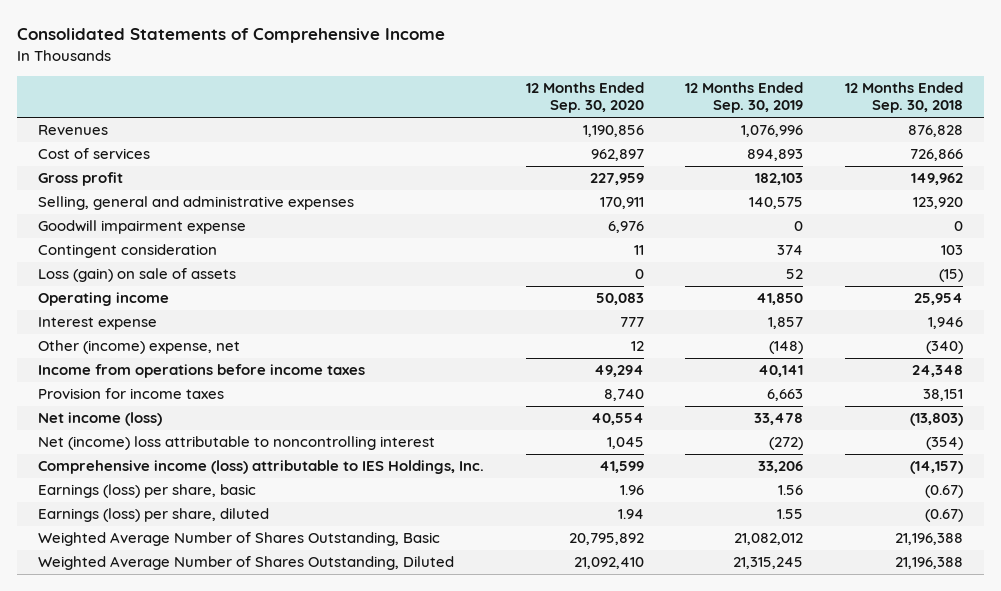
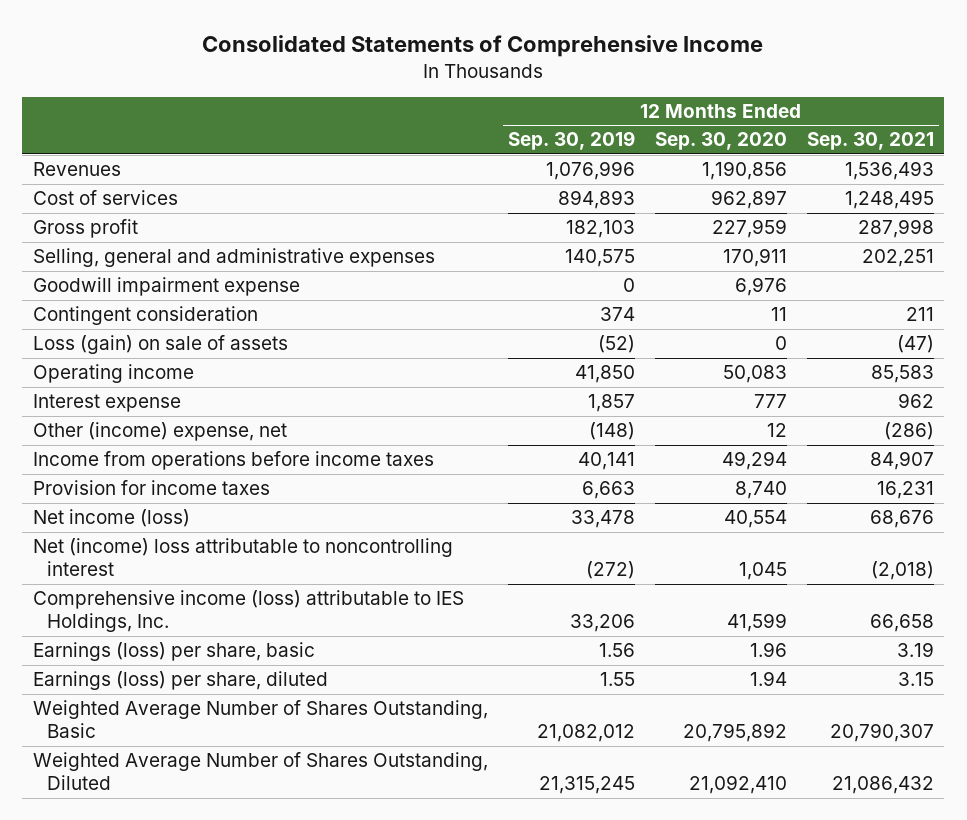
- | 12 Months Ended Sep. 30, 2020 | 12 Months Ended Sep. 30, 2019 | 12 Months Ended Sep. 30, 2018
+ | 12 Months Ended Sep. 30, 2019 | 12 Months Ended Sep. 30, 2020 | 12 Months Ended Sep. 30, 2021
- Loss (gain) on sale of assets | 0 | 52 | (15)
+ Loss (gain) on sale of assets | (52) | 0 | (47)

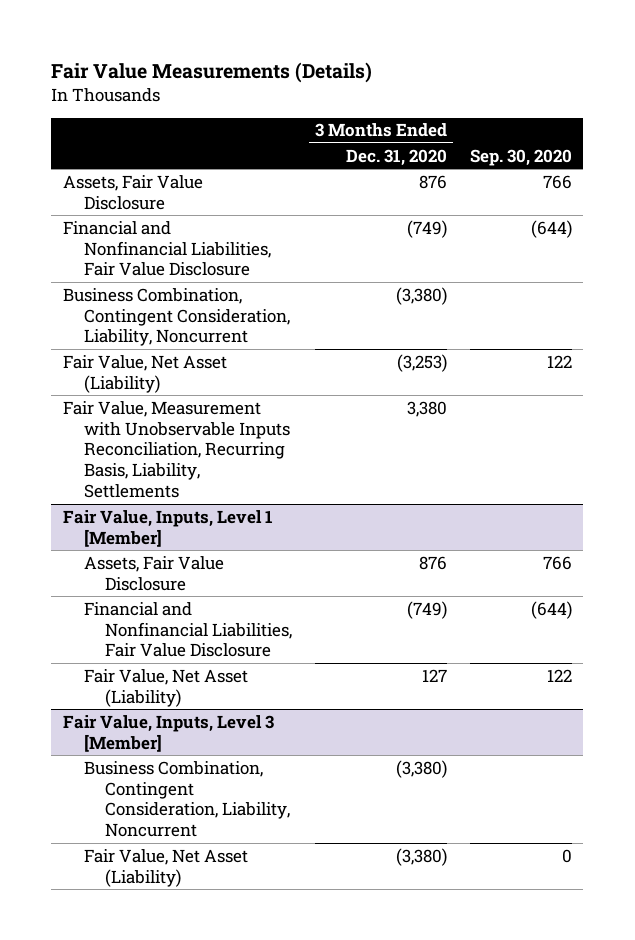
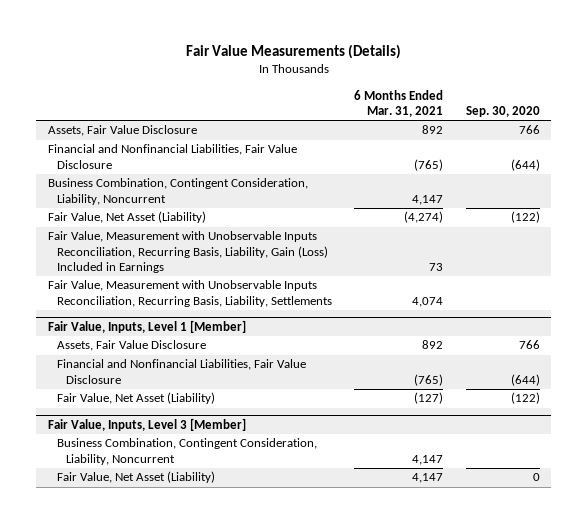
- | 3 Months Ended Dec. 31, 2020 | Sep. 30, 2020
+ | 6 Months Ended Mar. 31, 2021 | Sep. 30, 2020
- Fair Value, Net Asset (Liability) | (3,253) | 122
+ Fair Value, Net Asset (Liability) | (4,274) | (122)
+ Fair Value, Measurement with Unobservable Inputs Reconciliation, Recurring Basis, Liability, Gain (Loss) Included in Earnings | 73 |
@ Fair Value, Inputs, Level 1 [Member]
- Fair Value, Net Asset (Liability) | 127 | 122
+ Fair Value, Net Asset (Liability) | (127) | (122)

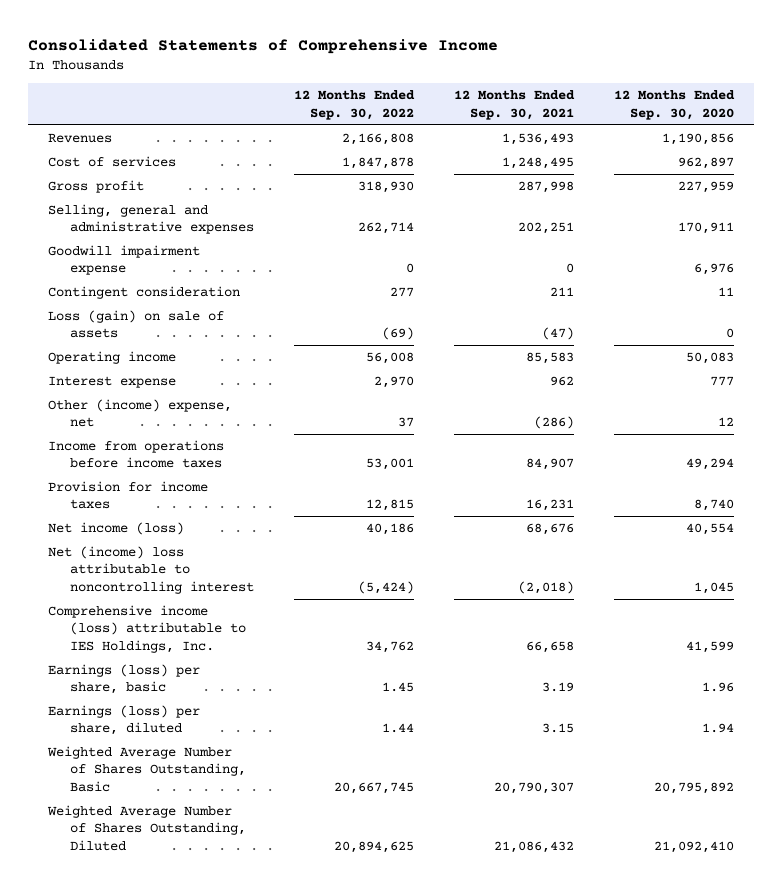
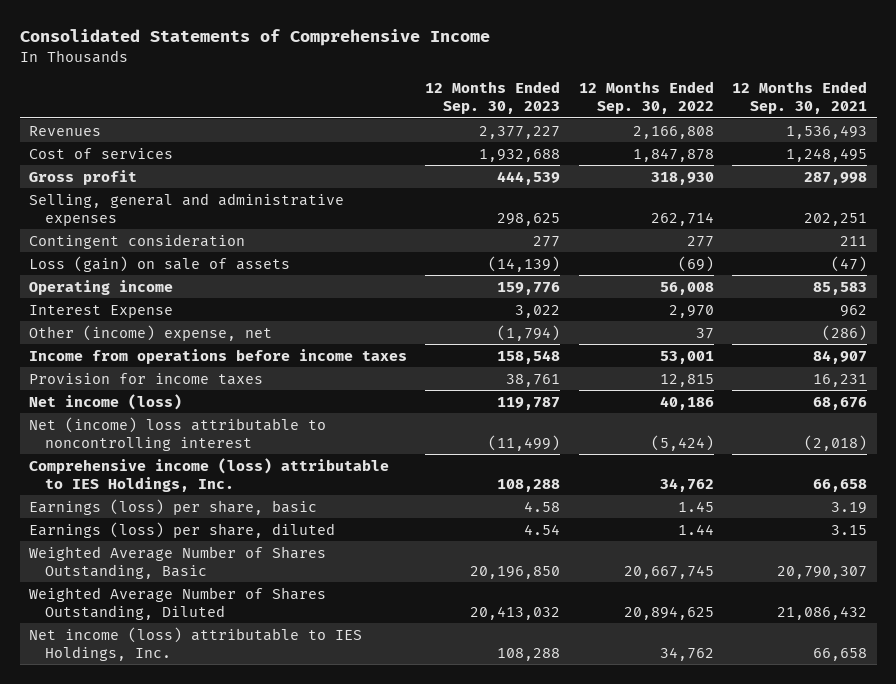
- | 12 Months Ended Sep. 30, 2022 | 12 Months Ended Sep. 30, 2021 | 12 Months Ended Sep. 30, 2020
+ | 12 Months Ended Sep. 30, 2023 | 12 Months Ended Sep. 30, 2022 | 12 Months Ended Sep. 30, 2021
- Goodwill impairment expense | 0 | 0 | 6,976
- Interest expense | 2,970 | 962 | 777
+ Interest Expense | 3,022 | 2,970 | 962
+ Net income (loss) attributable to IES Holdings, Inc. | 108,288 | 34,762 | 66,658

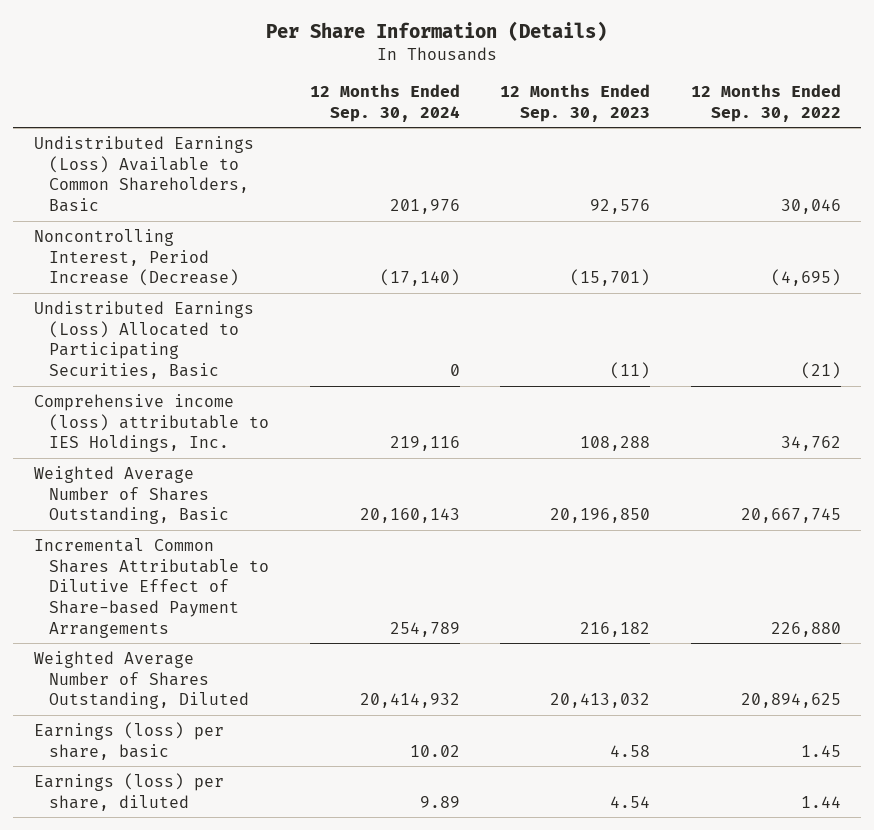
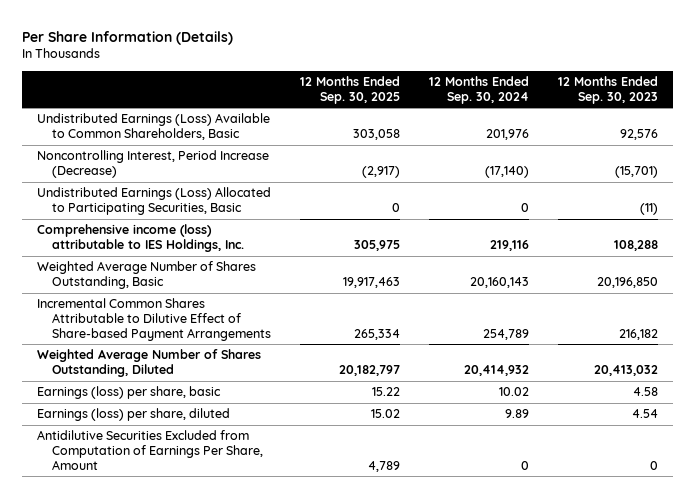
- | 12 Months Ended Sep. 30, 2024 | 12 Months Ended Sep. 30, 2023 | 12 Months Ended Sep. 30, 2022
+ | 12 Months Ended Sep. 30, 2025 | 12 Months Ended Sep. 30, 2024 | 12 Months Ended Sep. 30, 2023
+ Antidilutive Securities Excluded from Computation of Earnings Per Share, Amount | 4,789 | 0 | 0

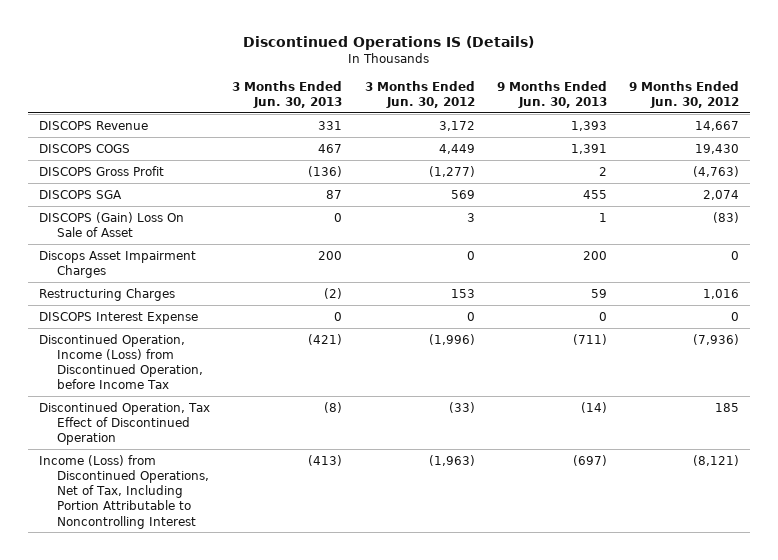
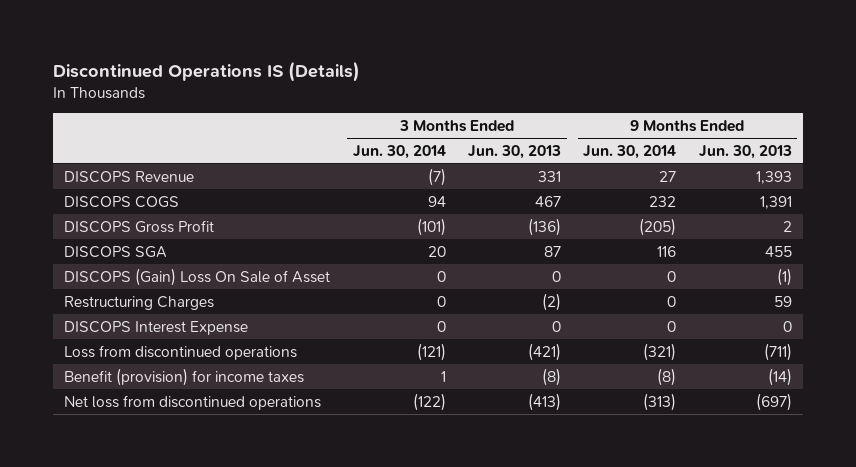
- | 3 Months Ended Jun. 30, 2013 | 3 Months Ended Jun. 30, 2012 | 9 Months Ended Jun. 30, 2013 | 9 Months Ended Jun. 30, 2012
+ | 3 Months Ended Jun. 30, 2014 | 3 Months Ended Jun. 30, 2013 | 9 Months Ended Jun. 30, 2014 | 9 Months Ended Jun. 30, 2013
- DISCOPS (Gain) Loss On Sale of Asset | 0 | 3 | 1 | (83)
- Discops Asset Impairment Charges | 200 | 0 | 200 | 0
+ DISCOPS (Gain) Loss On Sale of Asset | 0 | 0 | 0 | (1)
- Discontinued Operation, Income (Loss) from Discontinued Operation, before Income Tax | (421) | (1,996) | (711) | (7,936)
- Discontinued Operation, Tax Effect of Discontinued Operation | (8) | (33) | (14) | 185
- Income (Loss) from Discontinued Operations, Net of Tax, Including Portion Attributable to Noncontrolling Interest | (413) | (1,963) | (697) | (8,121)
+ Loss from discontinued operations | (121) | (421) | (321) | (711)
+ Benefit (provision) for income taxes | 1 | (8) | (8) | (14)
+ Net loss from discontinued operations | (122) | (413) | (313) | (697)

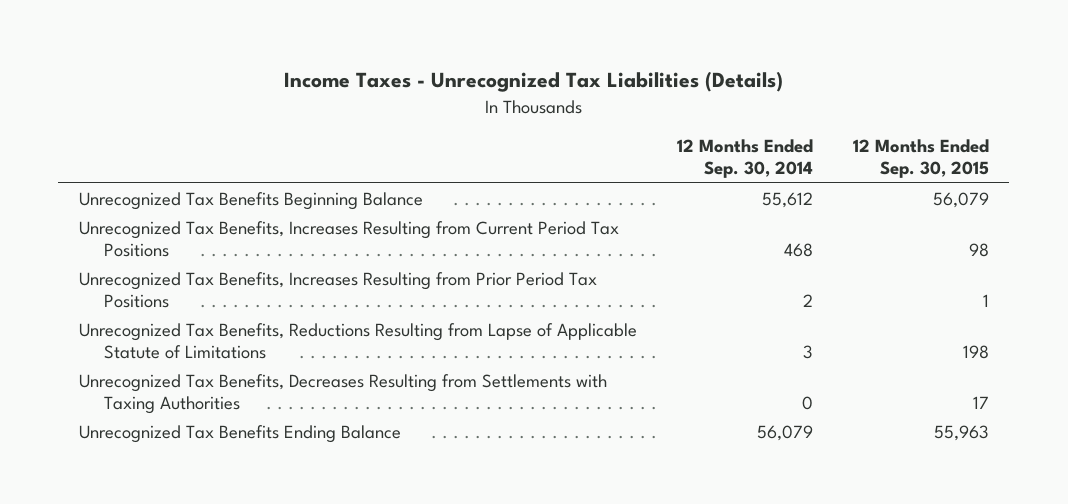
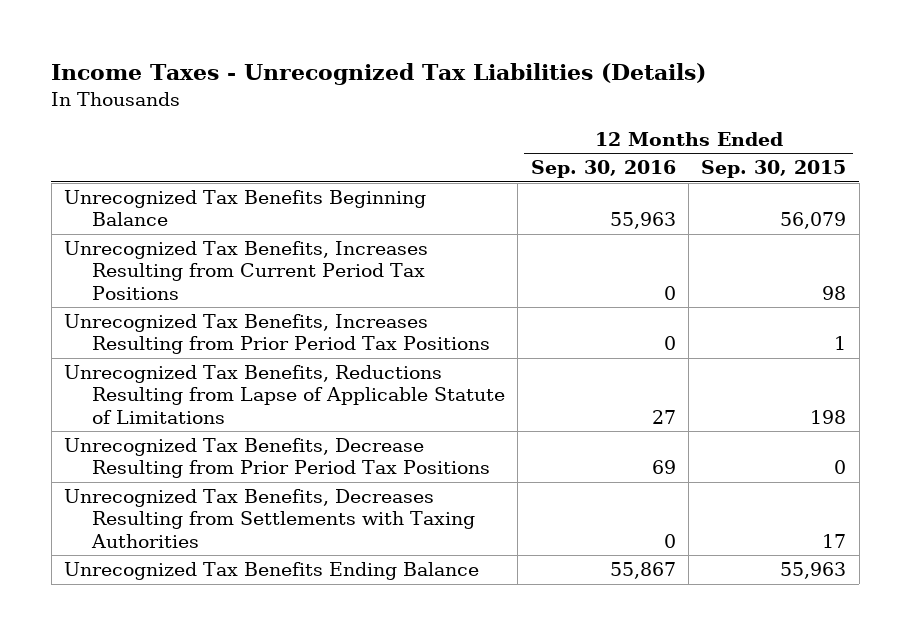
- | 12 Months Ended Sep. 30, 2014 | 12 Months Ended Sep. 30, 2015
+ | 12 Months Ended Sep. 30, 2016 | 12 Months Ended Sep. 30, 2015
+ Unrecognized Tax Benefits, Decrease Resulting from Prior Period Tax Positions | 69 | 0

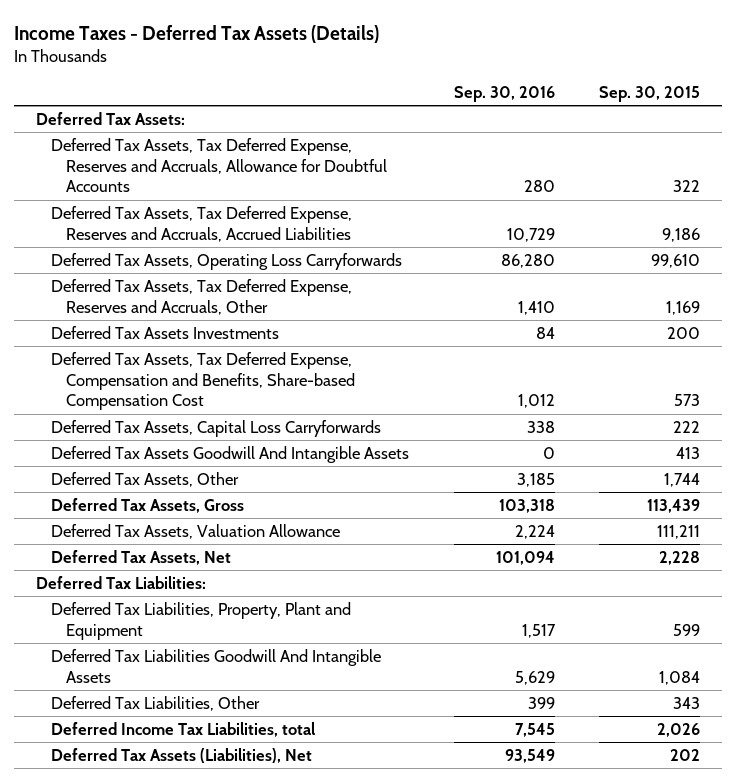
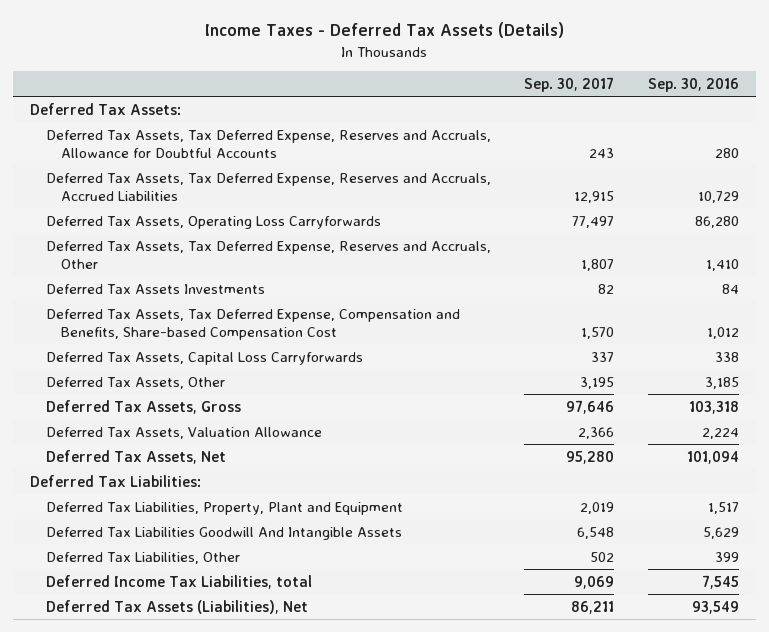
- | Sep. 30, 2016 | Sep. 30, 2015
+ | Sep. 30, 2017 | Sep. 30, 2016
- Deferred Tax Assets Goodwill And Intangible Assets | 0 | 413

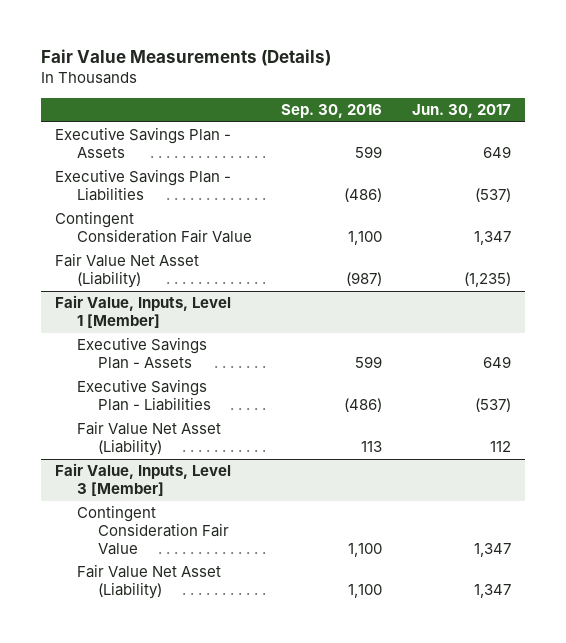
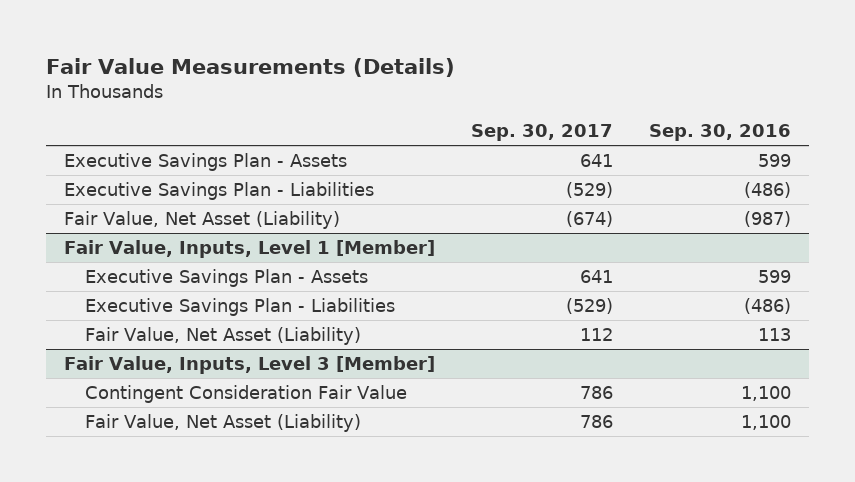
- | Sep. 30, 2016 | Jun. 30, 2017
+ | Sep. 30, 2017 | Sep. 30, 2016
- Contingent Consideration Fair Value | 1,100 | 1,347
- Fair Value Net Asset (Liability) | (987) | (1,235)
+ Fair Value, Net Asset (Liability) | (674) | (987)
@ Fair Value, Inputs, Level 1 [Member]
- Fair Value Net Asset (Liability) | 113 | 112
+ Fair Value, Net Asset (Liability) | 112 | 113
@ Fair Value, Inputs, Level 3 [Member]
- Fair Value Net Asset (Liability) | 1,100 | 1,347
+ Fair Value, Net Asset (Liability) | 786 | 1,100

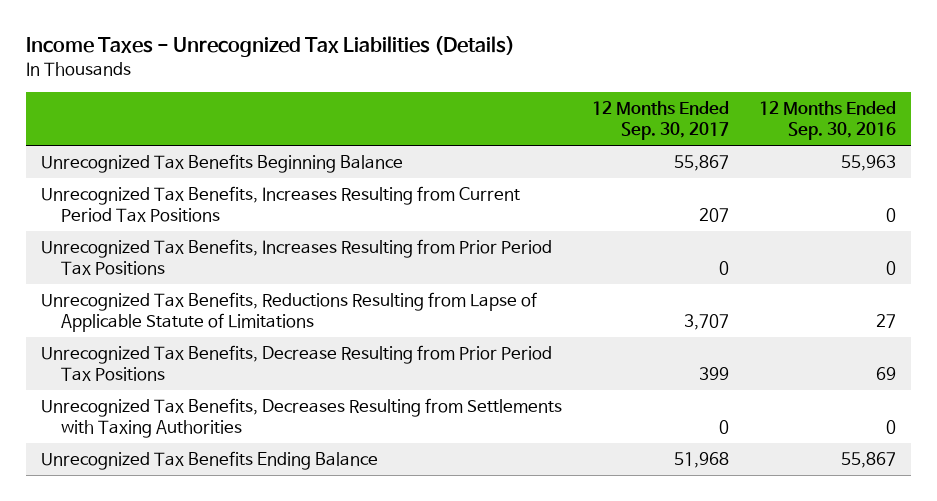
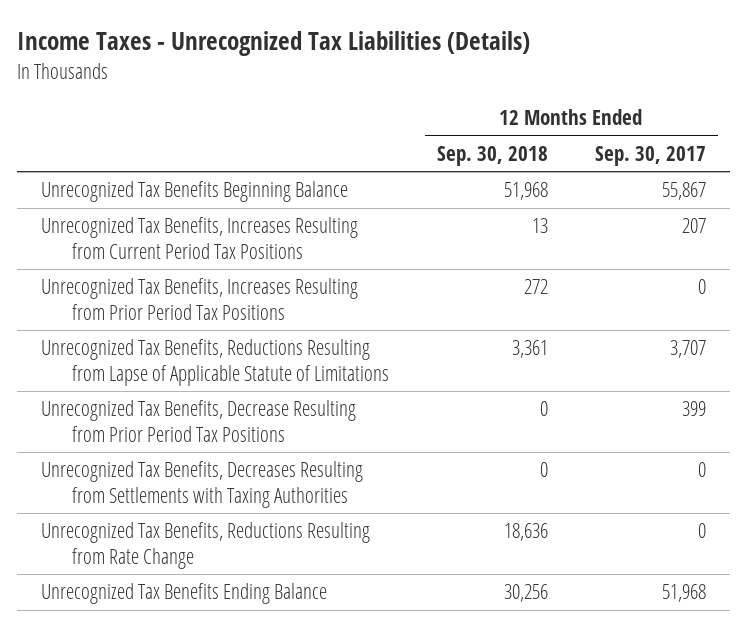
- | 12 Months Ended Sep. 30, 2017 | 12 Months Ended Sep. 30, 2016
+ | 12 Months Ended Sep. 30, 2018 | 12 Months Ended Sep. 30, 2017
+ Unrecognized Tax Benefits, Reductions Resulting from Rate Change | 18,636 | 0

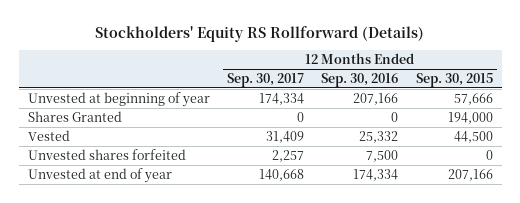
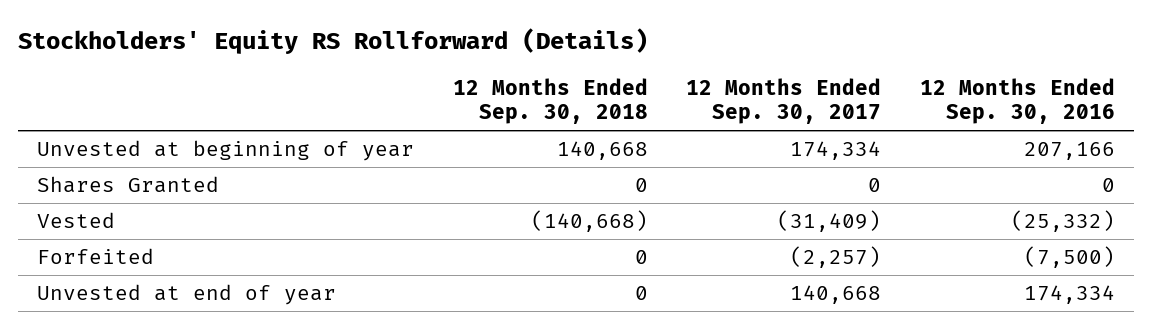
- | 12 Months Ended Sep. 30, 2017 | 12 Months Ended Sep. 30, 2016 | 12 Months Ended Sep. 30, 2015
+ | 12 Months Ended Sep. 30, 2018 | 12 Months Ended Sep. 30, 2017 | 12 Months Ended Sep. 30, 2016
- Vested | 31,409 | 25,332 | 44,500
- Unvested shares forfeited | 2,257 | 7,500 | 0
+ Vested | (140,668) | (31,409) | (25,332)
+ Forfeited | 0 | (2,257) | (7,500)

